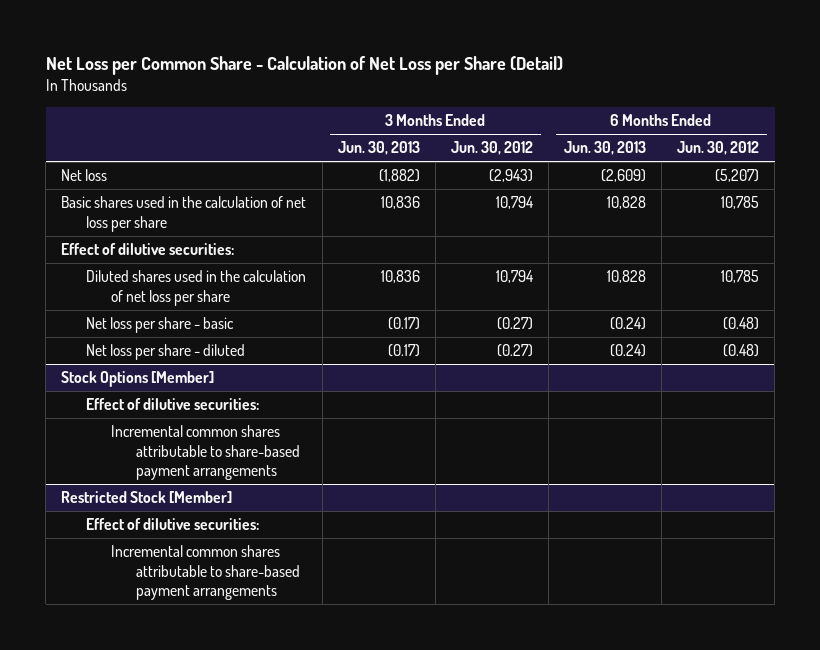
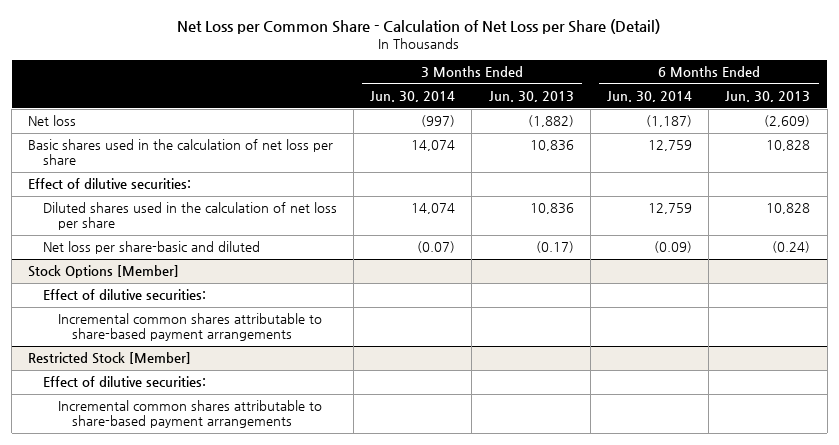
- | 3 Months Ended Jun. 30, 2013 | 3 Months Ended Jun. 30, 2012 | 6 Months Ended Jun. 30, 2013 | 6 Months Ended Jun. 30, 2012
+ | 3 Months Ended Jun. 30, 2014 | 3 Months Ended Jun. 30, 2013 | 6 Months Ended Jun. 30, 2014 | 6 Months Ended Jun. 30, 2013
- Net loss per share - basic | (0.17) | (0.27) | (0.24) | (0.48)
- Net loss per share - diluted | (0.17) | (0.27) | (0.24) | (0.48)
+ Net loss per share-basic and diluted | (0.07) | (0.17) | (0.09) | (0.24)

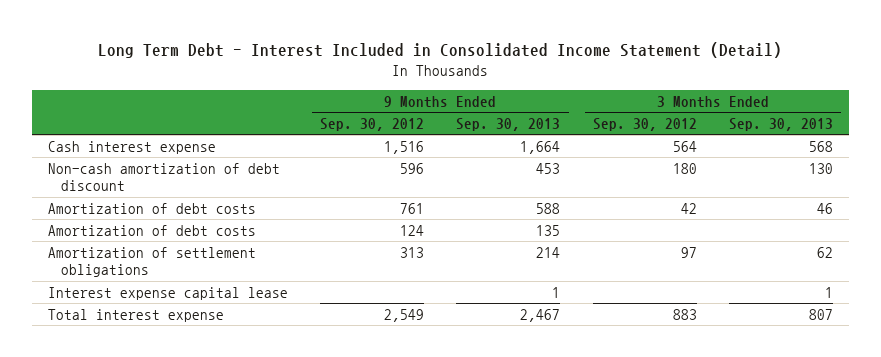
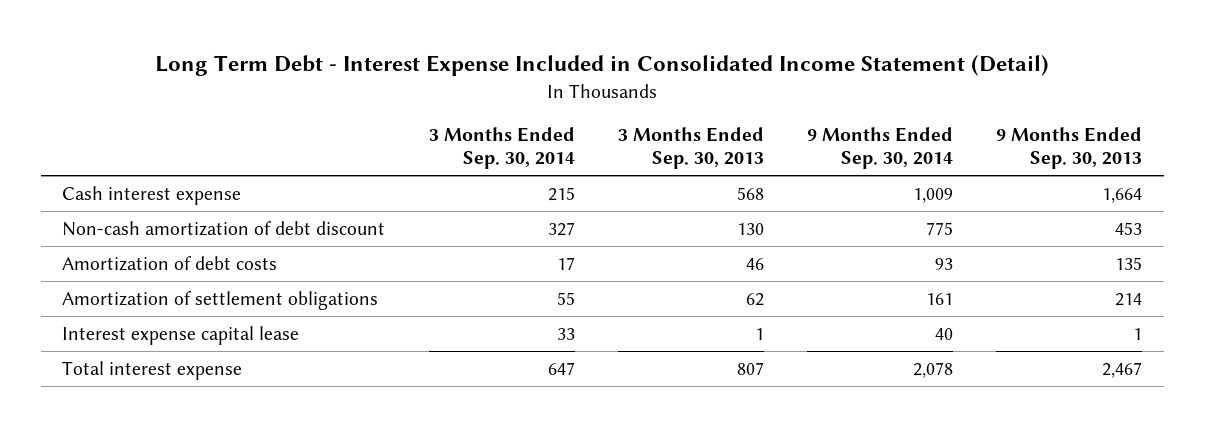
- Long Term Debt - Interest Included in Consolidated Income Statement (Detail)
+ Long Term Debt - Interest Expense Included in Consolidated Income Statement (Detail)
- | 9 Months Ended Sep. 30, 2012 | 9 Months Ended Sep. 30, 2013 | 3 Months Ended Sep. 30, 2012 | 3 Months Ended Sep. 30, 2013
+ | 3 Months Ended Sep. 30, 2014 | 3 Months Ended Sep. 30, 2013 | 9 Months Ended Sep. 30, 2014 | 9 Months Ended Sep. 30, 2013
- Amortization of debt costs | 761 | 588 | 42 | 46
- Amortization of debt costs | 124 | 135 | |
+ Amortization of debt costs | 17 | 46 | 93 | 135

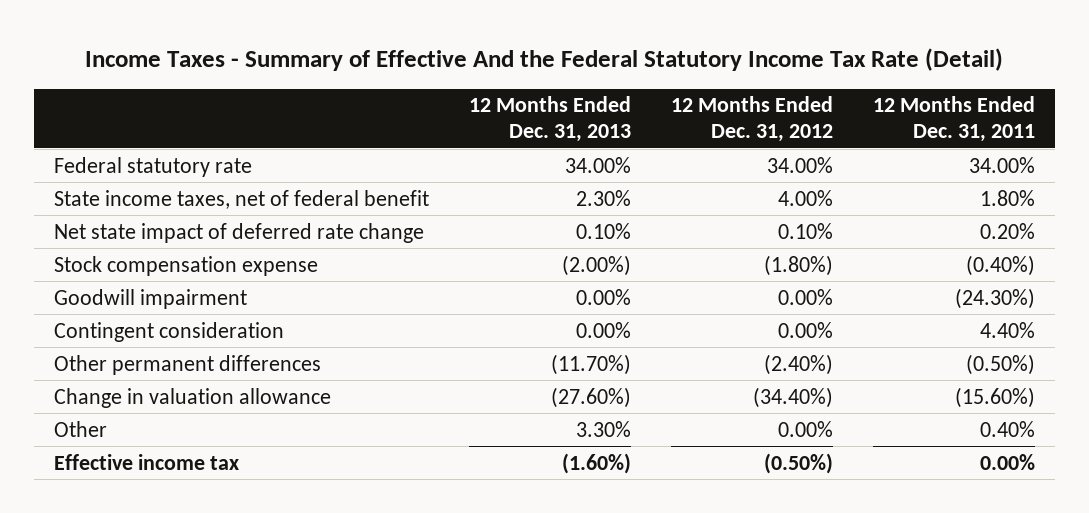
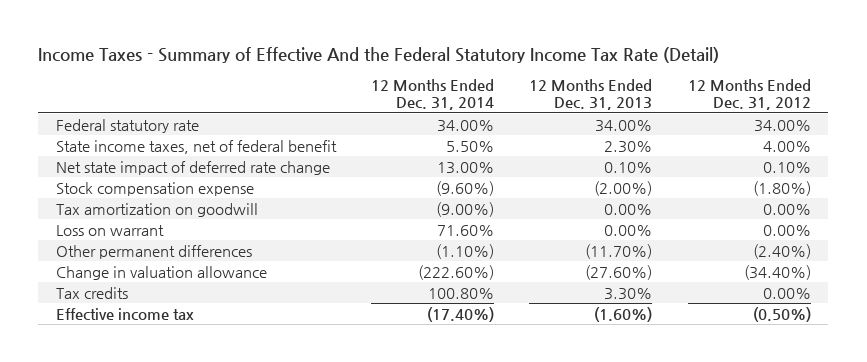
- | 12 Months Ended Dec. 31, 2013 | 12 Months Ended Dec. 31, 2012 | 12 Months Ended Dec. 31, 2011
+ | 12 Months Ended Dec. 31, 2014 | 12 Months Ended Dec. 31, 2013 | 12 Months Ended Dec. 31, 2012
- Goodwill impairment | 0.00% | 0.00% | (24.30%)
- Contingent consideration | 0.00% | 0.00% | 4.40%
+ Tax amortization on goodwill | (9.00%) | 0.00% | 0.00%
+ Loss on warrant | 71.60% | 0.00% | 0.00%
- Other | 3.30% | 0.00% | 0.40%
+ Tax credits | 100.80% | 3.30% | 0.00%

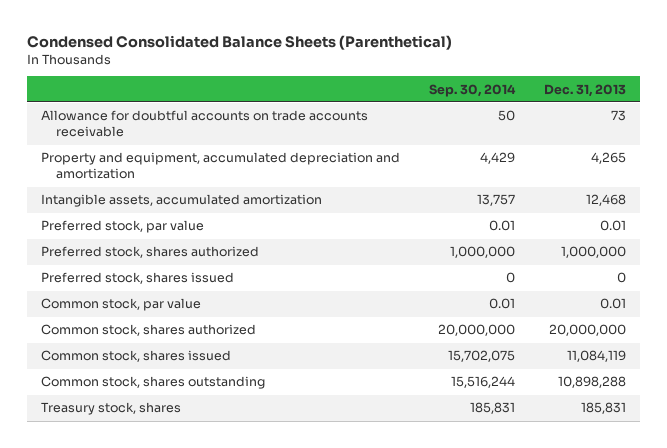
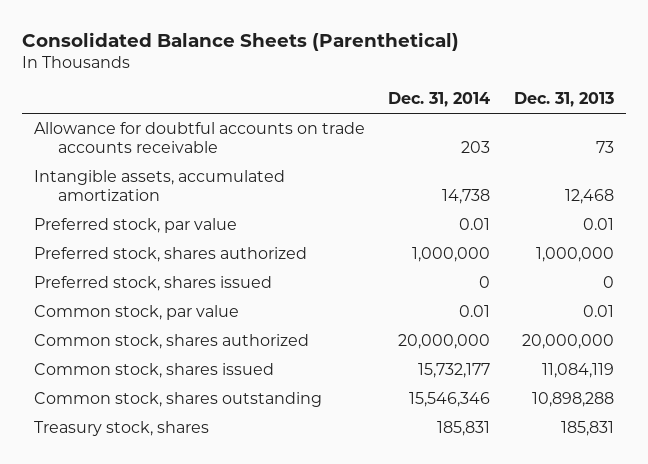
- Condensed Consolidated Balance Sheets (Parenthetical)
+ Consolidated Balance Sheets (Parenthetical)
- | Sep. 30, 2014 | Dec. 31, 2013
+ | Dec. 31, 2014 | Dec. 31, 2013
- Property and equipment, accumulated depreciation and amortization | 4,429 | 4,265

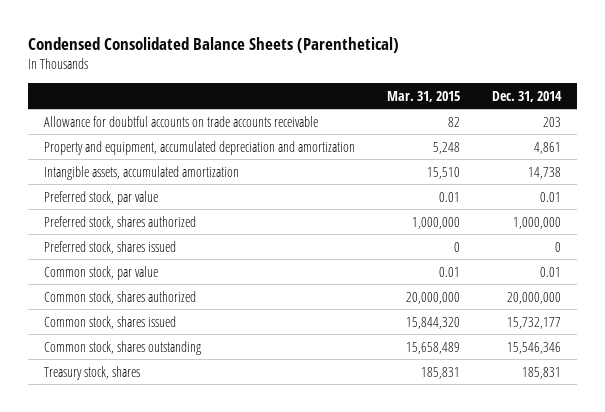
- Consolidated Balance Sheets (Parenthetical)
+ Condensed Consolidated Balance Sheets (Parenthetical)
- | Dec. 31, 2014 | Dec. 31, 2013
+ | Mar. 31, 2015 | Dec. 31, 2014
+ Property and equipment, accumulated depreciation and amortization | 5,248 | 4,861

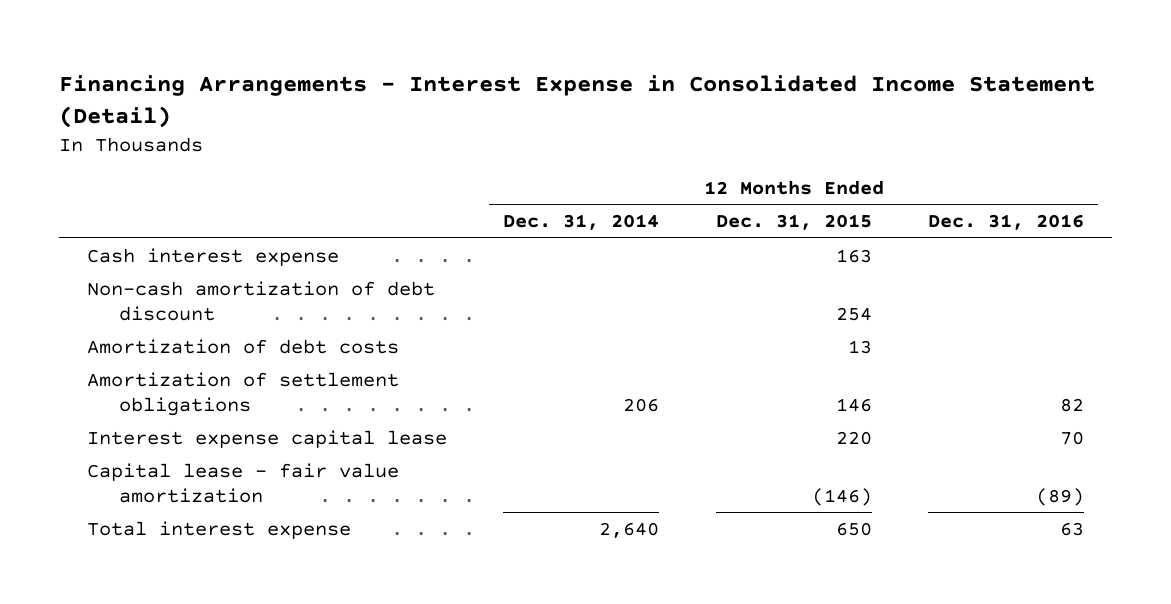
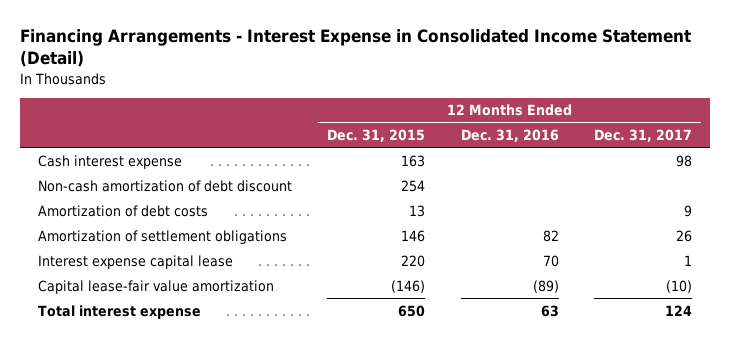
- | 12 Months Ended Dec. 31, 2014 | 12 Months Ended Dec. 31, 2015 | 12 Months Ended Dec. 31, 2016
+ | 12 Months Ended Dec. 31, 2015 | 12 Months Ended Dec. 31, 2016 | 12 Months Ended Dec. 31, 2017
- Capital lease - fair value amortization | | (146) | (89)
+ Capital lease-fair value amortization | (146) | (89) | (10)

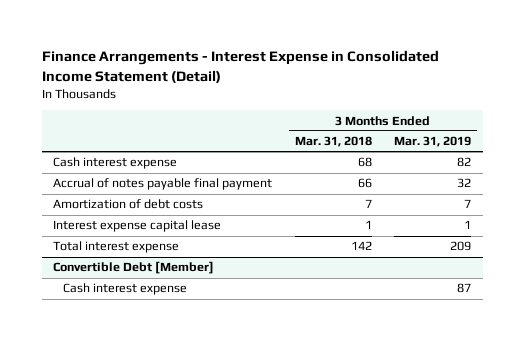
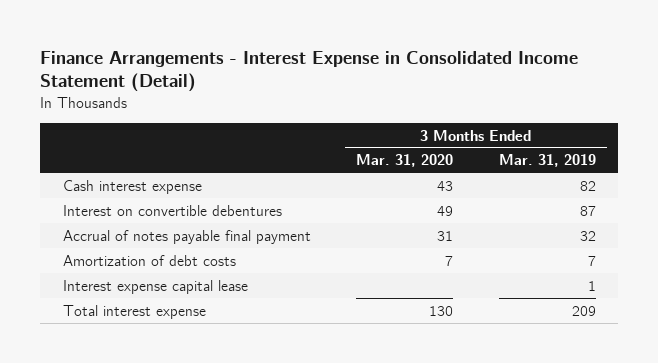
- | 3 Months Ended Mar. 31, 2018 | 3 Months Ended Mar. 31, 2019
+ | 3 Months Ended Mar. 31, 2020 | 3 Months Ended Mar. 31, 2019
+ Interest on convertible debentures | 49 | 87
- Convertible Debt [Member]
- Cash interest expense | | 87

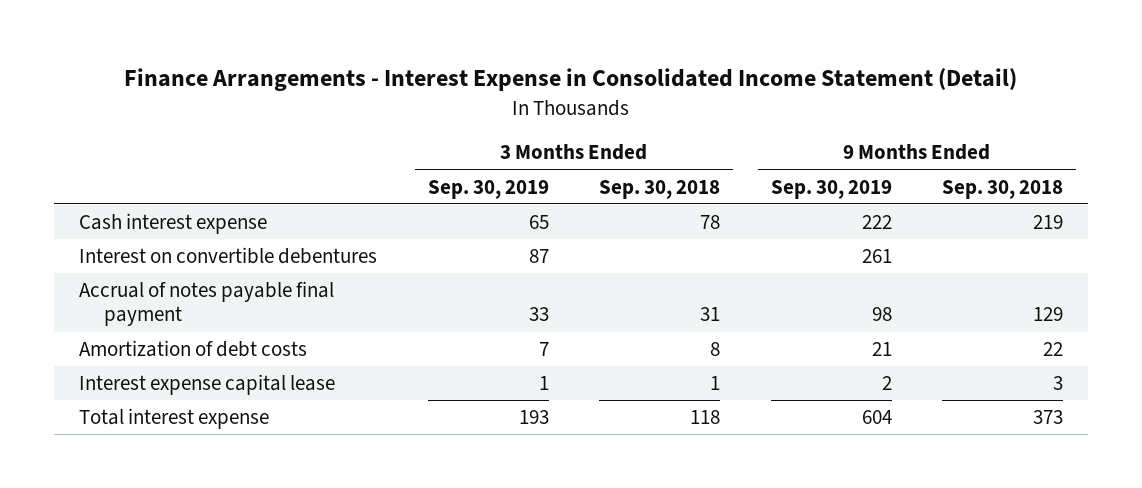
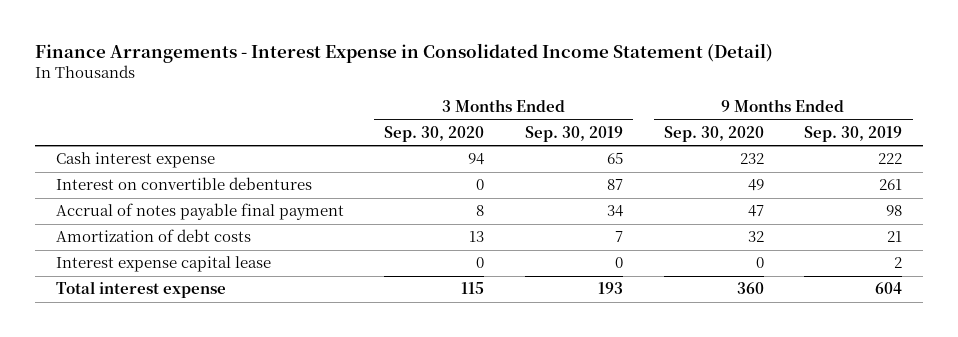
- | 3 Months Ended Sep. 30, 2019 | 3 Months Ended Sep. 30, 2018 | 9 Months Ended Sep. 30, 2019 | 9 Months Ended Sep. 30, 2018
+ | 3 Months Ended Sep. 30, 2020 | 3 Months Ended Sep. 30, 2019 | 9 Months Ended Sep. 30, 2020 | 9 Months Ended Sep. 30, 2019
- Accrual of notes payable final payment | 33 | 31 | 98 | 129
+ Accrual of notes payable final payment | 8 | 34 | 47 | 98
- Interest expense capital lease | 1 | 1 | 2 | 3
+ Interest expense capital lease | 0 | 0 | 0 | 2

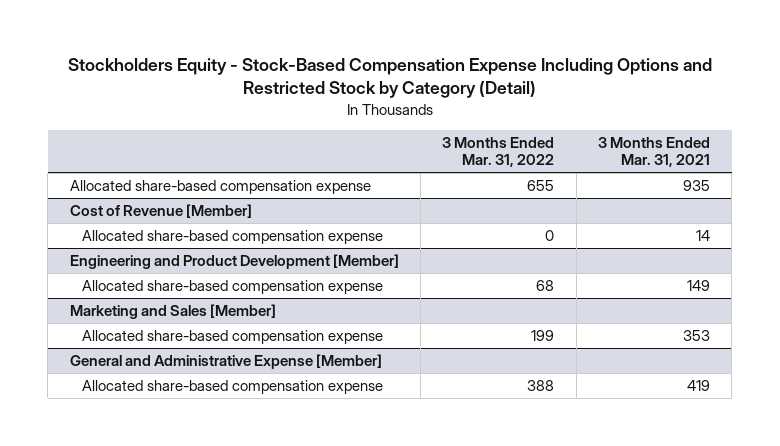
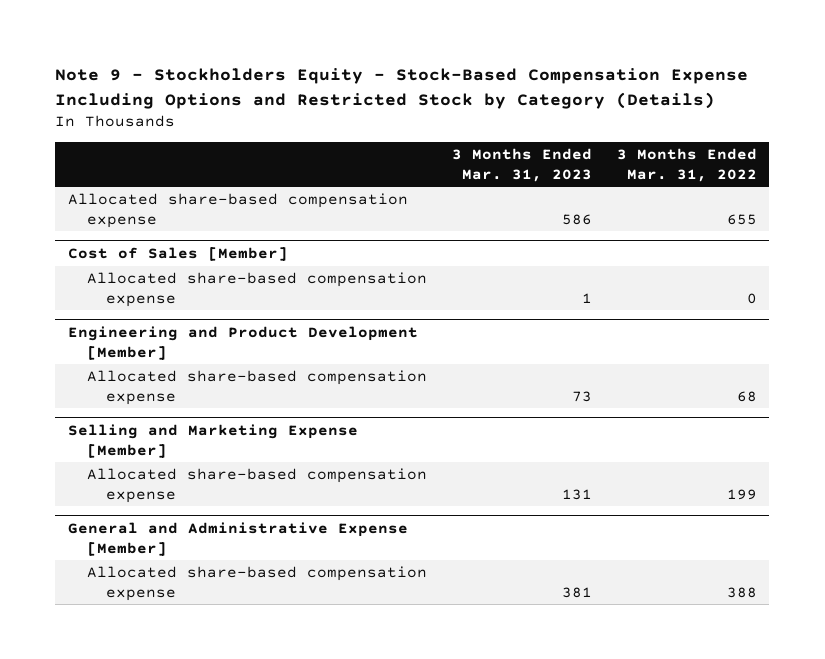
- Stockholders Equity - Stock-Based Compensation Expense Including Options and Restricted Stock by Category (Detail)
+ Note 9 - Stockholders Equity - Stock-Based Compensation Expense Including Options and Restricted Stock by Category (Details)
- | 3 Months Ended Mar. 31, 2022 | 3 Months Ended Mar. 31, 2021
+ | 3 Months Ended Mar. 31, 2023 | 3 Months Ended Mar. 31, 2022
- Cost of Revenue [Member]
+ Cost of Sales [Member]
- Marketing and Sales [Member]
+ Selling and Marketing Expense [Member]

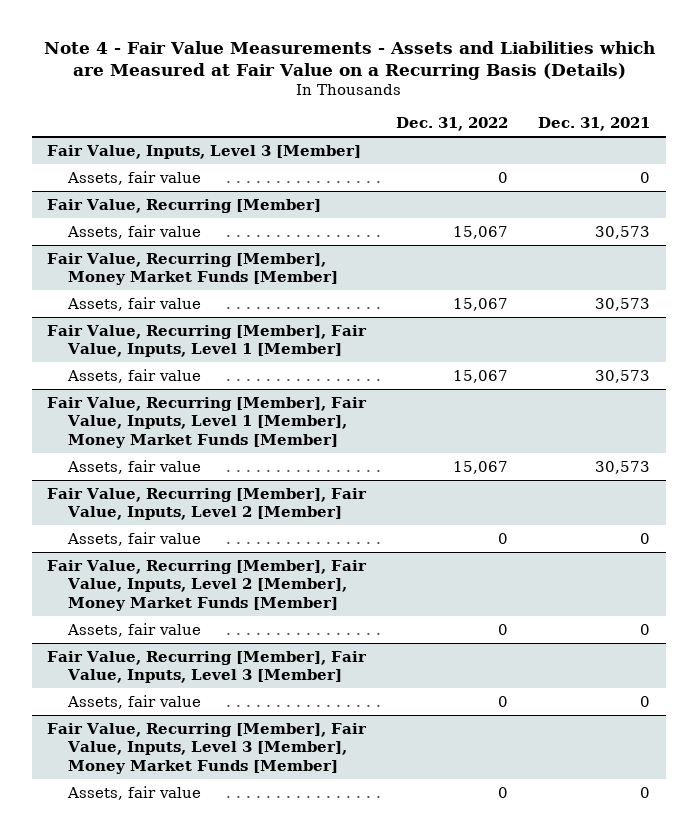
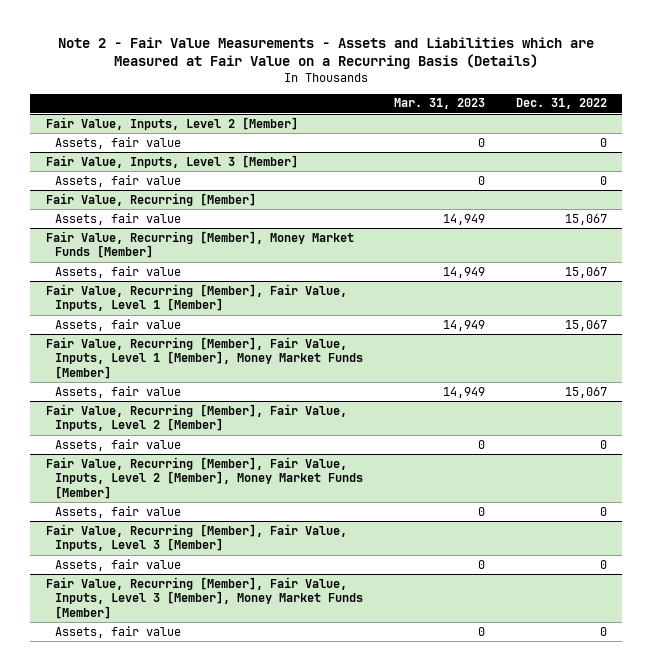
- Note 4 - Fair Value Measurements - Assets and Liabilities which are Measured at Fair Value on a Recurring Basis (Details)
+ Note 2 - Fair Value Measurements - Assets and Liabilities which are Measured at Fair Value on a Recurring Basis (Details)
- | Dec. 31, 2022 | Dec. 31, 2021
+ | Mar. 31, 2023 | Dec. 31, 2022
+ Fair Value, Inputs, Level 2 [Member]
+ Assets, fair value | 0 | 0

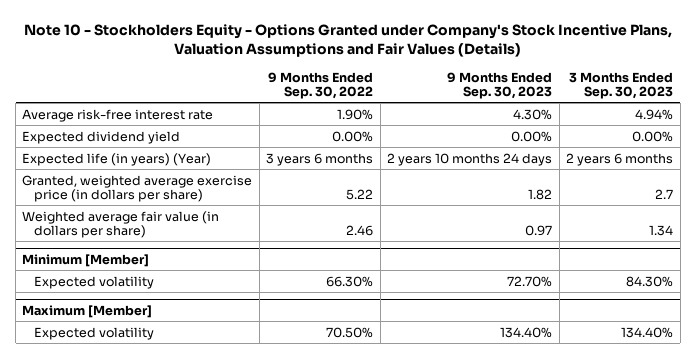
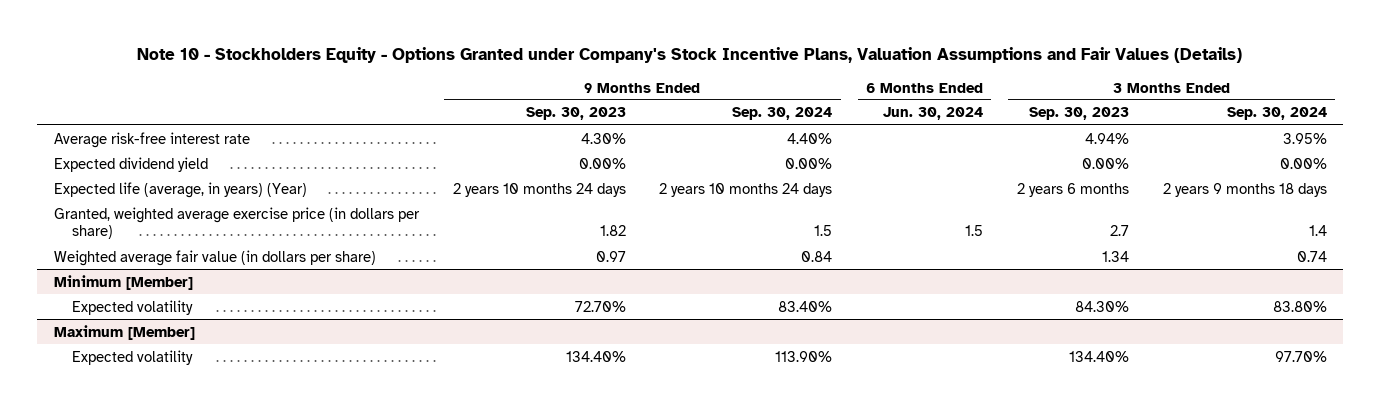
- | 9 Months Ended Sep. 30, 2022 | 9 Months Ended Sep. 30, 2023 | 3 Months Ended Sep. 30, 2023
+ | 9 Months Ended Sep. 30, 2023 | 9 Months Ended Sep. 30, 2024 | 6 Months Ended Jun. 30, 2024 | 3 Months Ended Sep. 30, 2023 | 3 Months Ended Sep. 30, 2024
- Expected life (in years) (Year) | 3 years 6 months | 2 years 10 months 24 days | 2 years 6 months
+ Expected life (average, in years) (Year) | 2 years 10 months 24 days | 2 years 10 months 24 days | | 2 years 6 months | 2 years 9 months 18 days

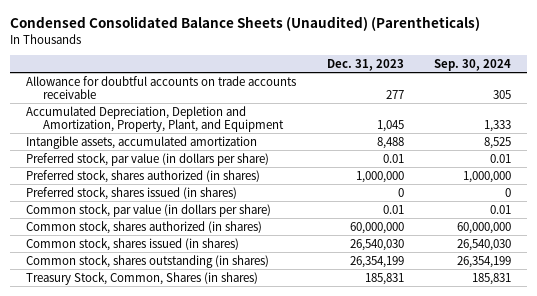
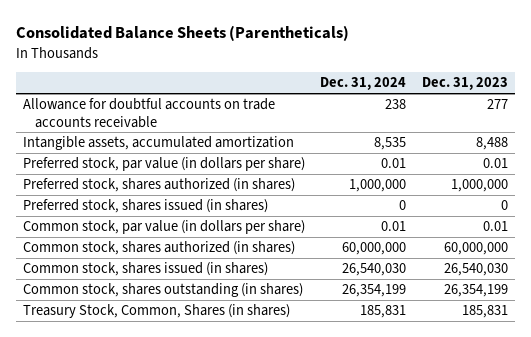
- Condensed Consolidated Balance Sheets (Unaudited) (Parentheticals)
+ Consolidated Balance Sheets (Parentheticals)
- | Dec. 31, 2023 | Sep. 30, 2024
+ | Dec. 31, 2024 | Dec. 31, 2023
- Accumulated Depreciation, Depletion and Amortization, Property, Plant, and Equipment | 1,045 | 1,333

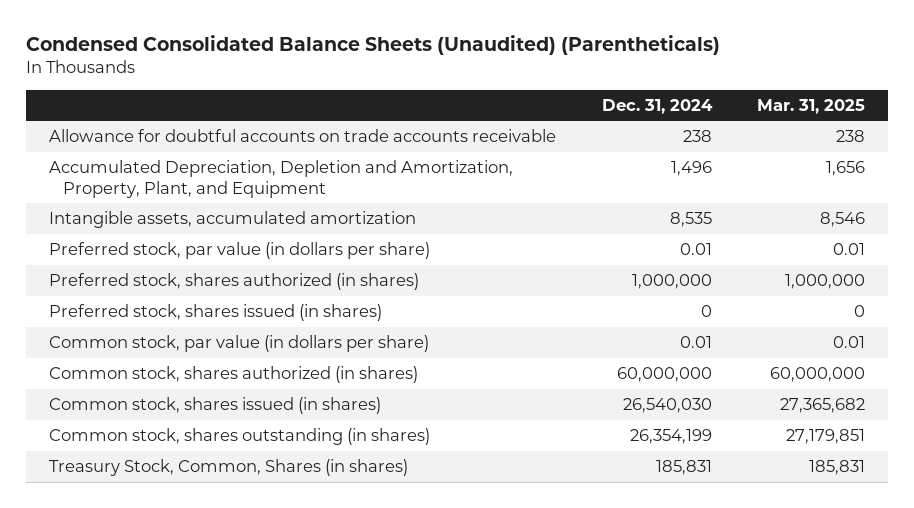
- Consolidated Balance Sheets (Parentheticals)
+ Condensed Consolidated Balance Sheets (Unaudited) (Parentheticals)
- | Dec. 31, 2024 | Dec. 31, 2023
+ | Dec. 31, 2024 | Mar. 31, 2025
+ Accumulated Depreciation, Depletion and Amortization, Property, Plant, and Equipment | 1,496 | 1,656

